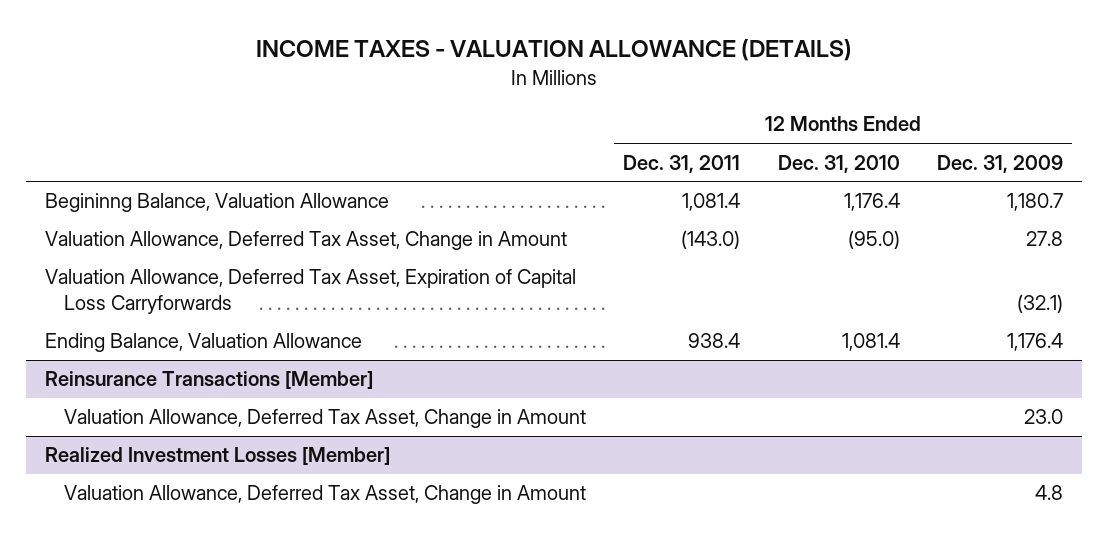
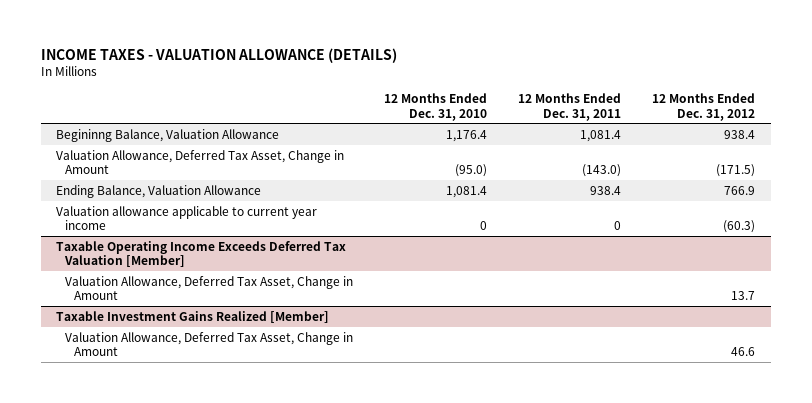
- | 12 Months Ended Dec. 31, 2011 | 12 Months Ended Dec. 31, 2010 | 12 Months Ended Dec. 31, 2009
+ | 12 Months Ended Dec. 31, 2010 | 12 Months Ended Dec. 31, 2011 | 12 Months Ended Dec. 31, 2012
- Valuation Allowance, Deferred Tax Asset, Expiration of Capital Loss Carryforwards | | | (32.1)
- Reinsurance Transactions [Member]
- Valuation Allowance, Deferred Tax Asset, Change in Amount | | | 23.0
- Realized Investment Losses [Member]
- Valuation Allowance, Deferred Tax Asset, Change in Amount | | | 4.8
+ Valuation allowance applicable to current year income | 0 | 0 | (60.3)
+ Taxable Operating Income Exceeds Deferred Tax Valuation [Member]
+ Valuation Allowance, Deferred Tax Asset, Change in Amount | | | 13.7
+ Taxable Investment Gains Realized [Member]
+ Valuation Allowance, Deferred Tax Asset, Change in Amount | | | 46.6

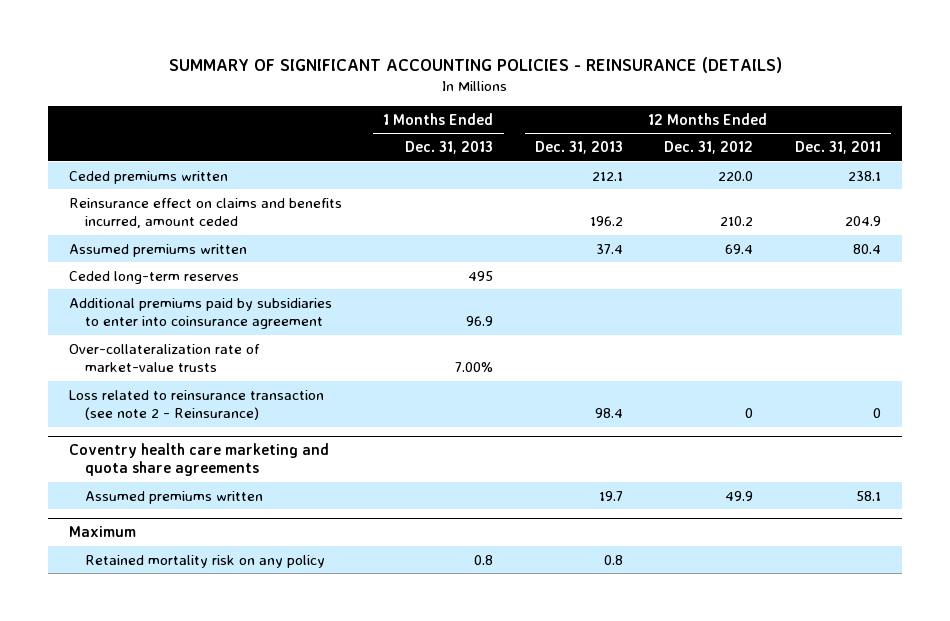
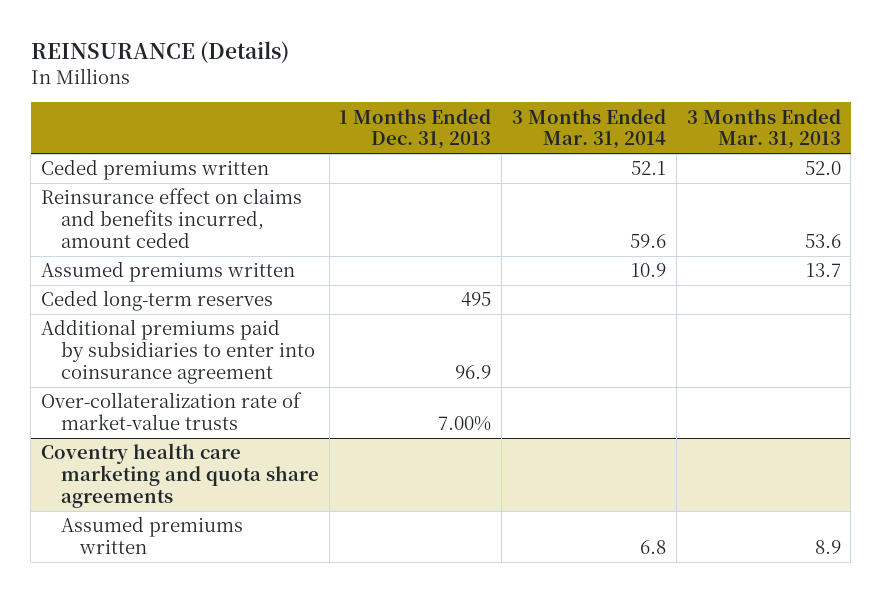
- SUMMARY OF SIGNIFICANT ACCOUNTING POLICIES - REINSURANCE (DETAILS)
+ REINSURANCE (Details)
- | 1 Months Ended Dec. 31, 2013 | 12 Months Ended Dec. 31, 2013 | 12 Months Ended Dec. 31, 2012 | 12 Months Ended Dec. 31, 2011
+ | 1 Months Ended Dec. 31, 2013 | 3 Months Ended Mar. 31, 2014 | 3 Months Ended Mar. 31, 2013
- Loss related to reinsurance transaction (see note 2 - Reinsurance) | | 98.4 | 0 | 0
- Maximum
- Retained mortality risk on any policy | 0.8 | 0.8 | |

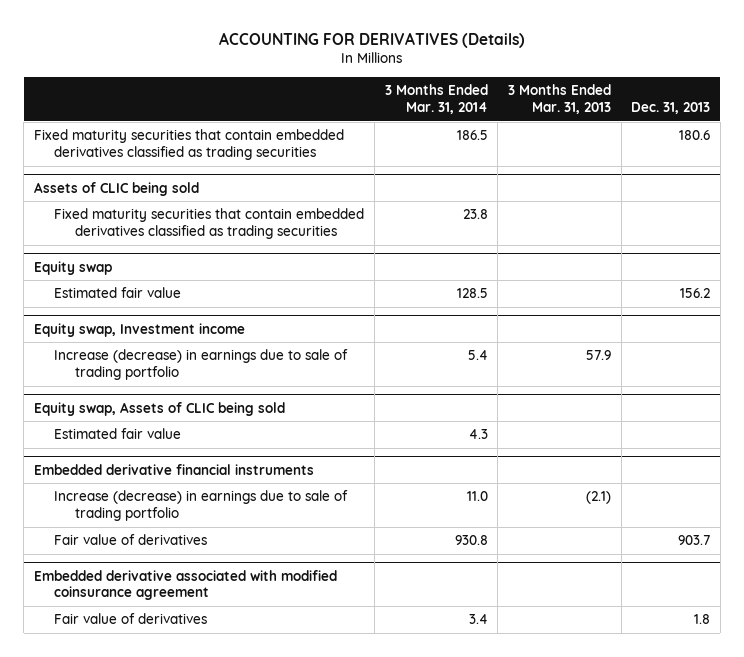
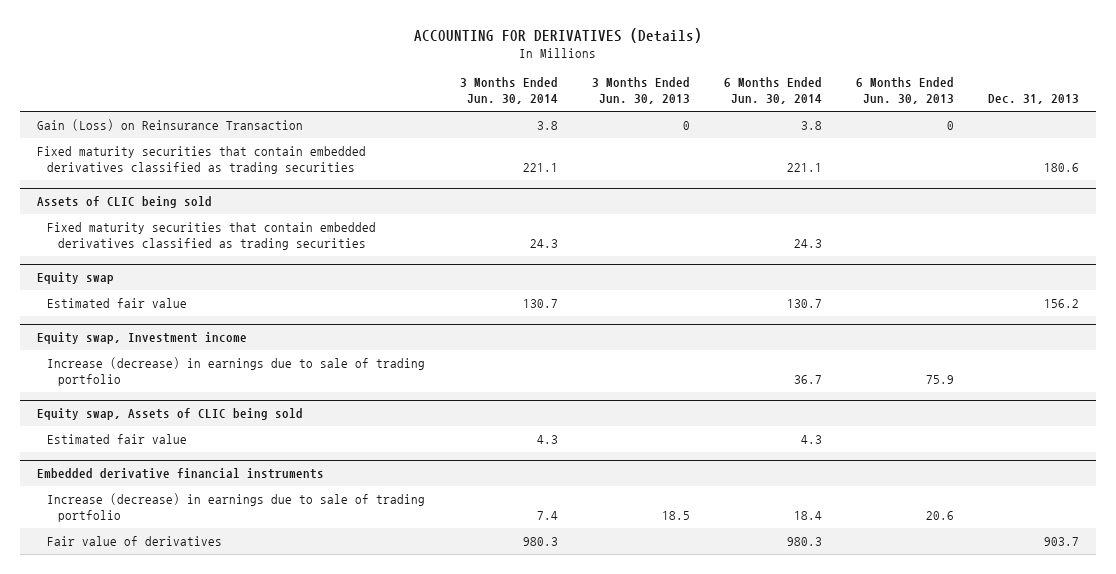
- | 3 Months Ended Mar. 31, 2014 | 3 Months Ended Mar. 31, 2013 | Dec. 31, 2013
+ | 3 Months Ended Jun. 30, 2014 | 3 Months Ended Jun. 30, 2013 | 6 Months Ended Jun. 30, 2014 | 6 Months Ended Jun. 30, 2013 | Dec. 31, 2013
+ Gain (Loss) on Reinsurance Transaction | 3.8 | 0 | 3.8 | 0 |
- Embedded derivative associated with modified coinsurance agreement
- Fair value of derivatives | 3.4 | | 1.8

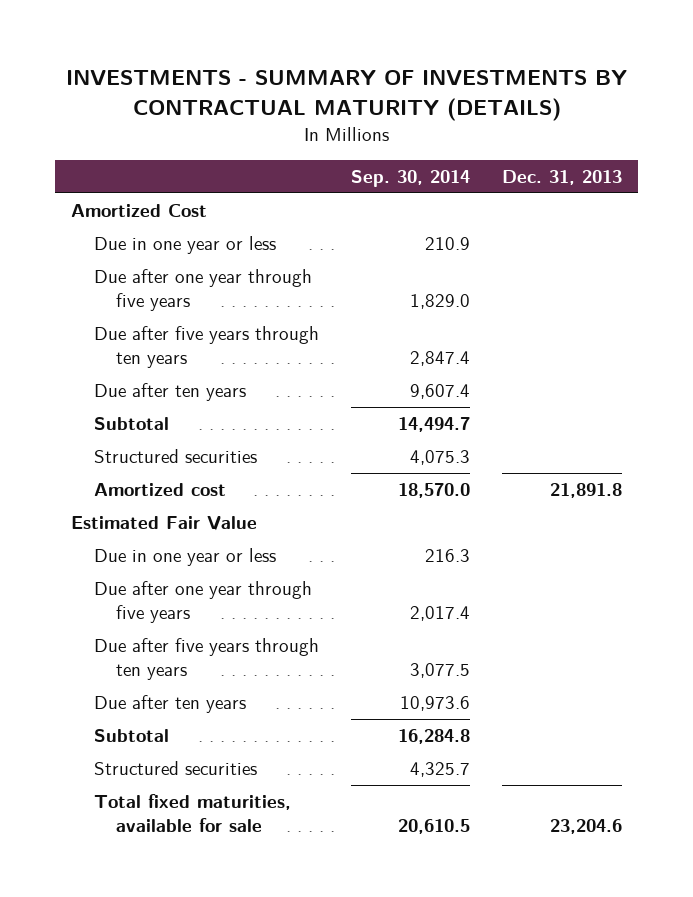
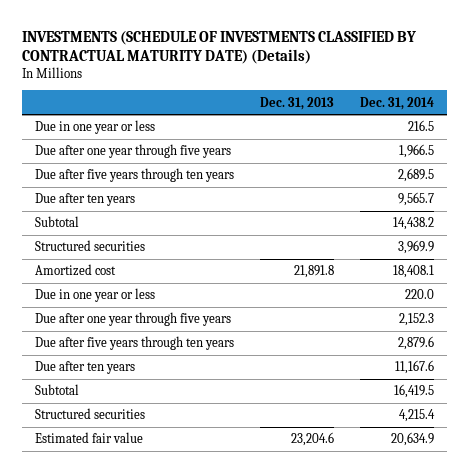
- INVESTMENTS - SUMMARY OF INVESTMENTS BY CONTRACTUAL MATURITY (DETAILS)
+ INVESTMENTS (SCHEDULE OF INVESTMENTS CLASSIFIED BY CONTRACTUAL MATURITY DATE) (Details)
- | Sep. 30, 2014 | Dec. 31, 2013
+ | Dec. 31, 2013 | Dec. 31, 2014
- Amortized Cost
- Estimated Fair Value
- Total fixed maturities, available for sale | 20,610.5 | 23,204.6
+ Estimated fair value | 23,204.6 | 20,634.9

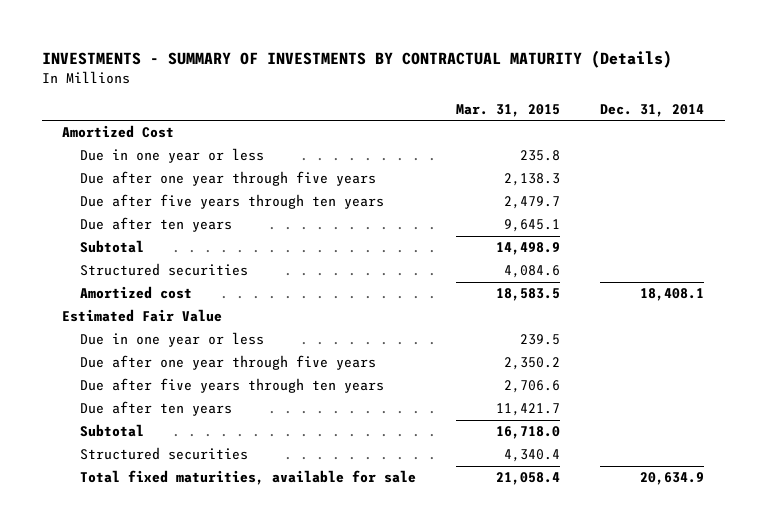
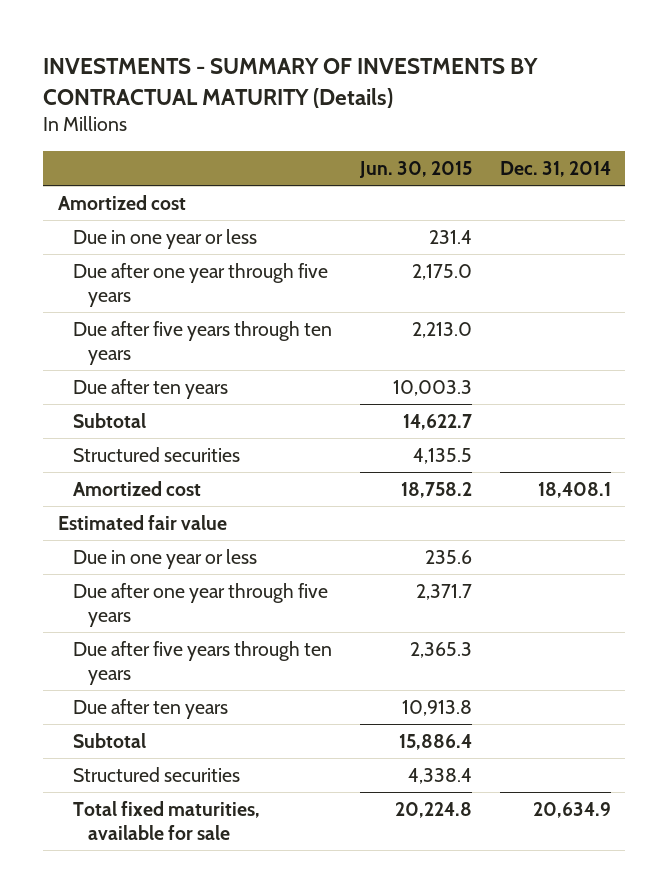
- | Mar. 31, 2015 | Dec. 31, 2014
+ | Jun. 30, 2015 | Dec. 31, 2014
- Amortized Cost
+ Amortized cost
- Estimated Fair Value
+ Estimated fair value

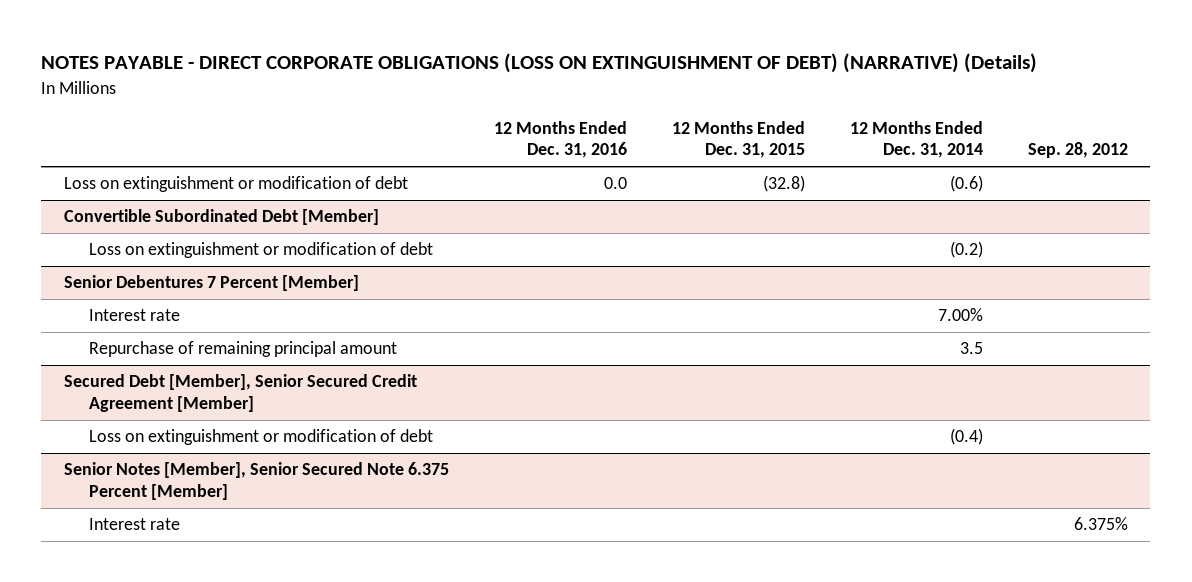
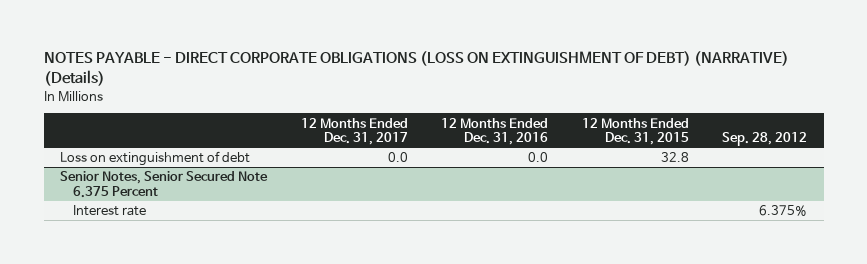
- | 12 Months Ended Dec. 31, 2016 | 12 Months Ended Dec. 31, 2015 | 12 Months Ended Dec. 31, 2014 | Sep. 28, 2012
+ | 12 Months Ended Dec. 31, 2017 | 12 Months Ended Dec. 31, 2016 | 12 Months Ended Dec. 31, 2015 | Sep. 28, 2012
- Loss on extinguishment or modification of debt | 0.0 | (32.8) | (0.6) |
- Convertible Subordinated Debt [Member]
- Loss on extinguishment or modification of debt | | | (0.2) |
- Senior Debentures 7 Percent [Member]
- Interest rate | | | 7.00% |
- Repurchase of remaining principal amount | | | 3.5 |
- Secured Debt [Member], Senior Secured Credit Agreement [Member]
- Loss on extinguishment or modification of debt | | | (0.4) |
- Senior Notes [Member], Senior Secured Note 6.375 Percent [Member]
+ Loss on extinguishment of debt | 0.0 | 0.0 | 32.8 |
+ Senior Notes, Senior Secured Note 6.375 Percent

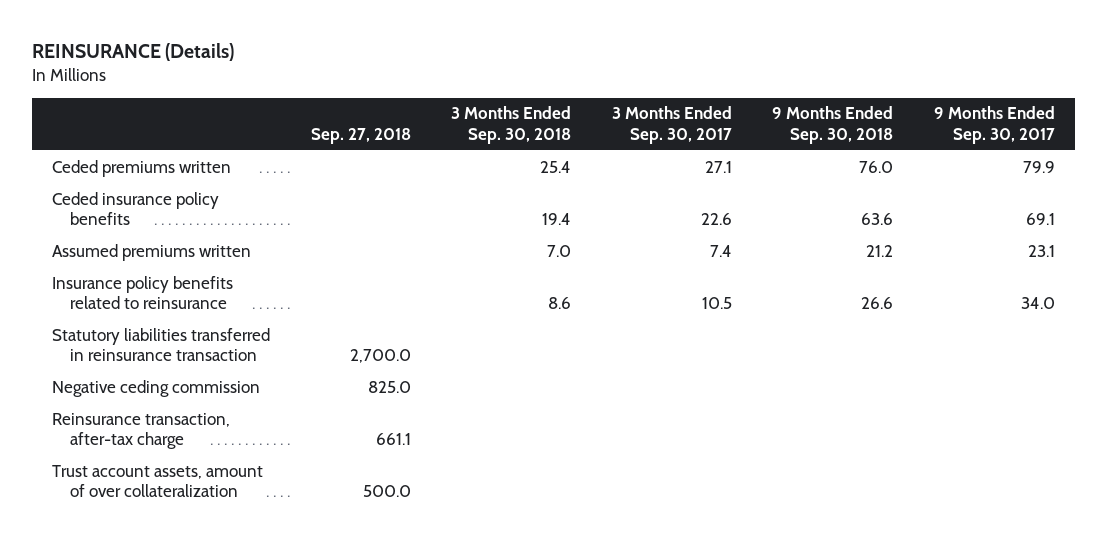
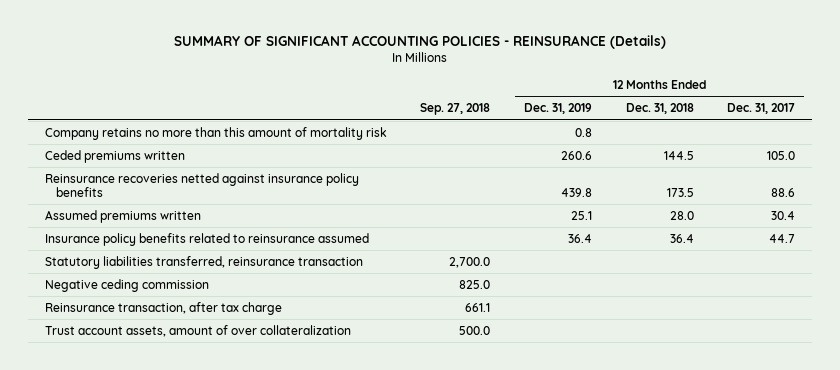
- REINSURANCE (Details)
+ SUMMARY OF SIGNIFICANT ACCOUNTING POLICIES - REINSURANCE (Details)
- | Sep. 27, 2018 | 3 Months Ended Sep. 30, 2018 | 3 Months Ended Sep. 30, 2017 | 9 Months Ended Sep. 30, 2018 | 9 Months Ended Sep. 30, 2017
+ | Sep. 27, 2018 | 12 Months Ended Dec. 31, 2019 | 12 Months Ended Dec. 31, 2018 | 12 Months Ended Dec. 31, 2017
+ Company retains no more than this amount of mortality risk | | 0.8 | |
- Ceded insurance policy benefits | | 19.4 | 22.6 | 63.6 | 69.1
+ Reinsurance recoveries netted against insurance policy benefits | | 439.8 | 173.5 | 88.6
- Insurance policy benefits related to reinsurance | | 8.6 | 10.5 | 26.6 | 34.0
- Statutory liabilities transferred in reinsurance transaction | 2,700.0 | | | |
+ Insurance policy benefits related to reinsurance assumed | | 36.4 | 36.4 | 44.7
+ Statutory liabilities transferred, reinsurance transaction | 2,700.0 | | |
- Reinsurance transaction, after-tax charge | 661.1 | | | |
+ Reinsurance transaction, after tax charge | 661.1 | | |

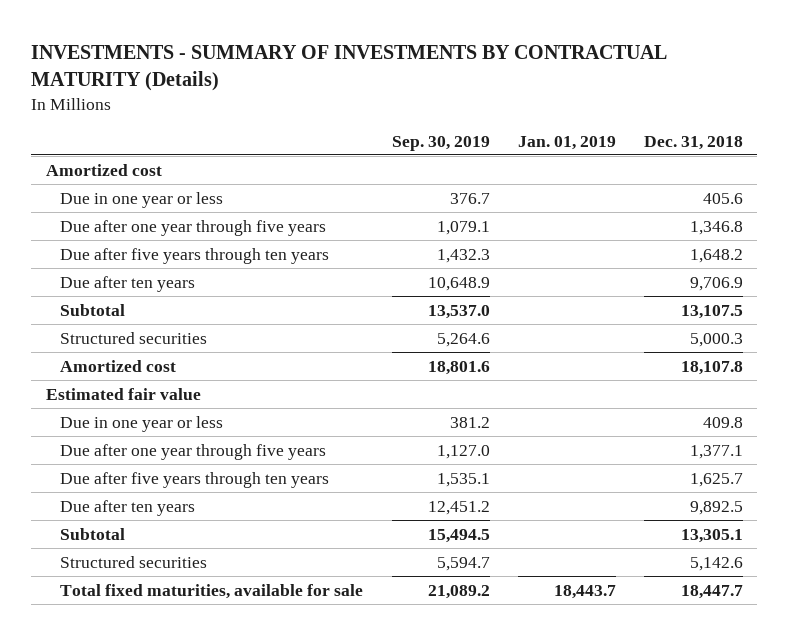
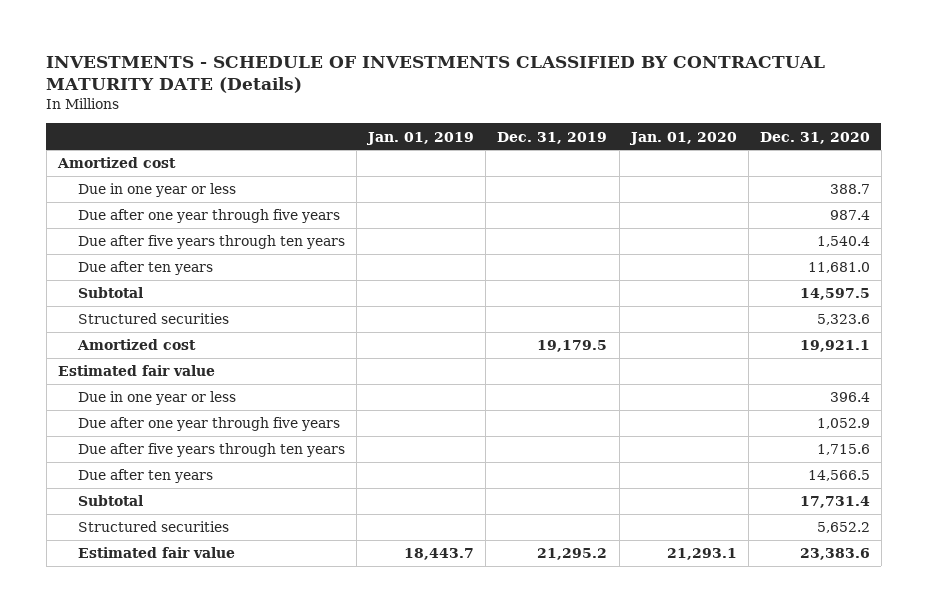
- INVESTMENTS - SUMMARY OF INVESTMENTS BY CONTRACTUAL MATURITY (Details)
+ INVESTMENTS - SCHEDULE OF INVESTMENTS CLASSIFIED BY CONTRACTUAL MATURITY DATE (Details)
- | Sep. 30, 2019 | Jan. 01, 2019 | Dec. 31, 2018
+ | Jan. 01, 2019 | Dec. 31, 2019 | Jan. 01, 2020 | Dec. 31, 2020
- Total fixed maturities, available for sale | 21,089.2 | 18,443.7 | 18,447.7
+ Estimated fair value | 18,443.7 | 21,295.2 | 21,293.1 | 23,383.6

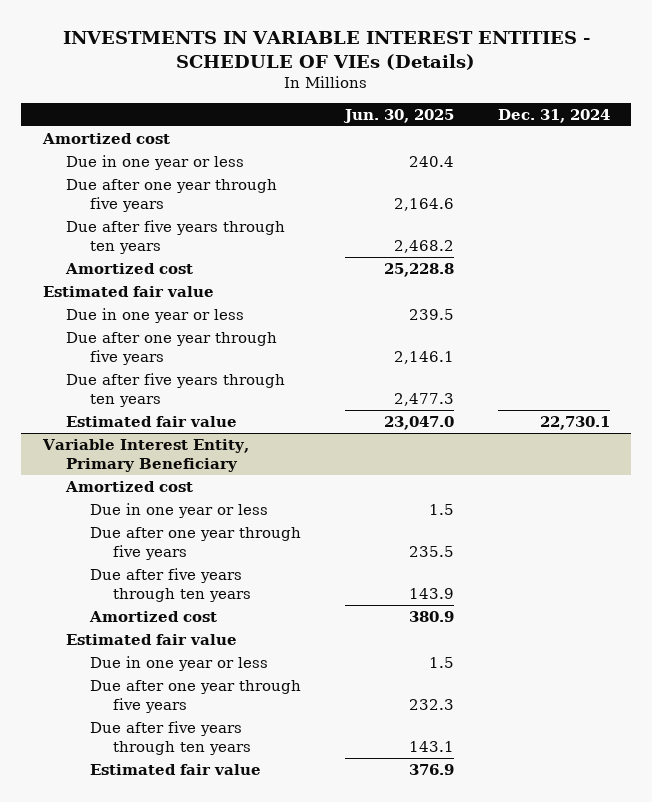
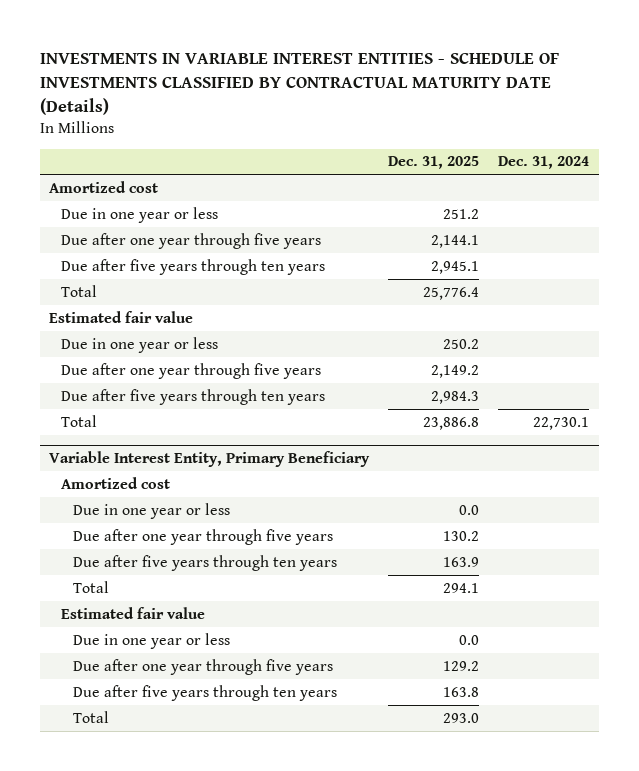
- INVESTMENTS IN VARIABLE INTEREST ENTITIES - SCHEDULE OF VIEs (Details)
+ INVESTMENTS IN VARIABLE INTEREST ENTITIES - SCHEDULE OF INVESTMENTS CLASSIFIED BY CONTRACTUAL MATURITY DATE (Details)
- | Jun. 30, 2025 | Dec. 31, 2024
+ | Dec. 31, 2025 | Dec. 31, 2024
- Amortized cost | 25,228.8 |
+ Total | 25,776.4 |
- Estimated fair value | 23,047.0 | 22,730.1
+ Total | 23,886.8 | 22,730.1
@ Variable Interest Entity, Primary Beneficiary
- Amortized cost | 380.9 |
+ Total | 294.1 |
- Estimated fair value | 376.9 |
+ Total | 293.0 |

